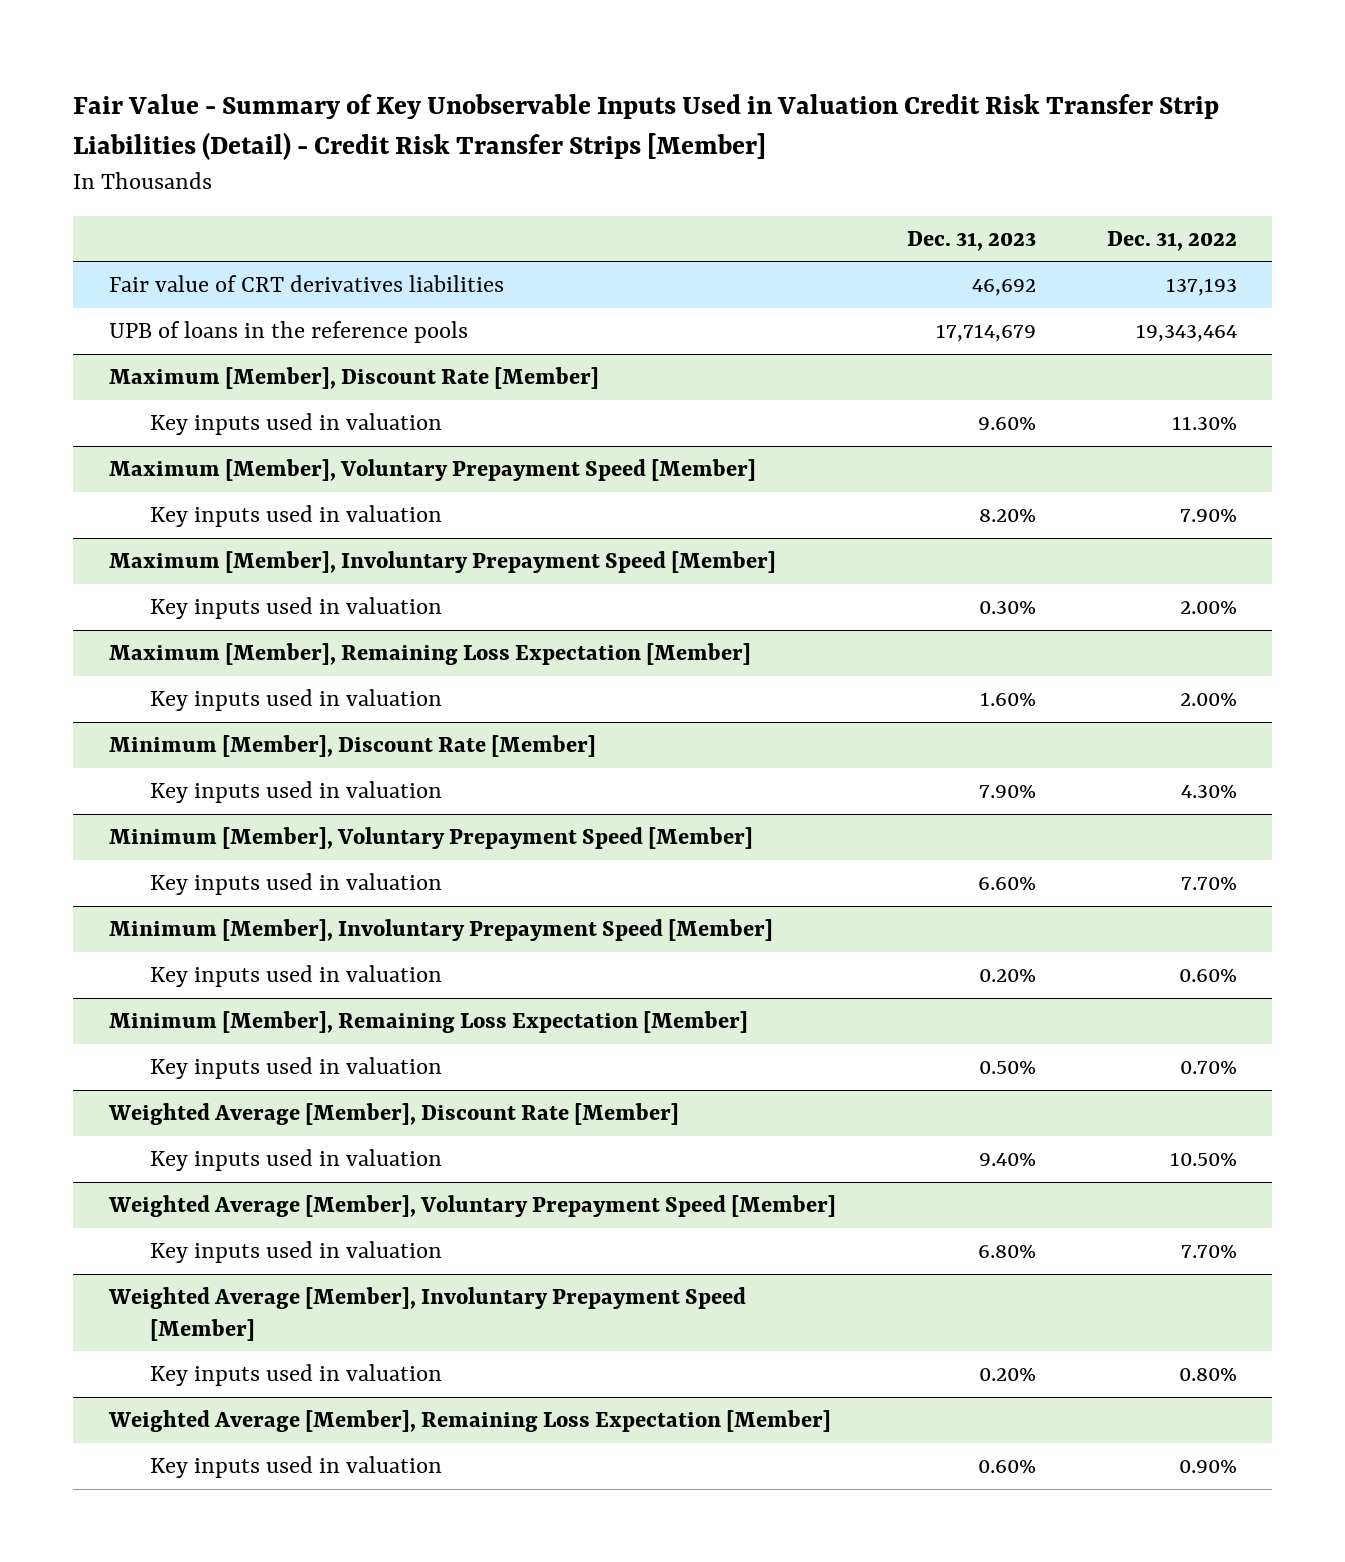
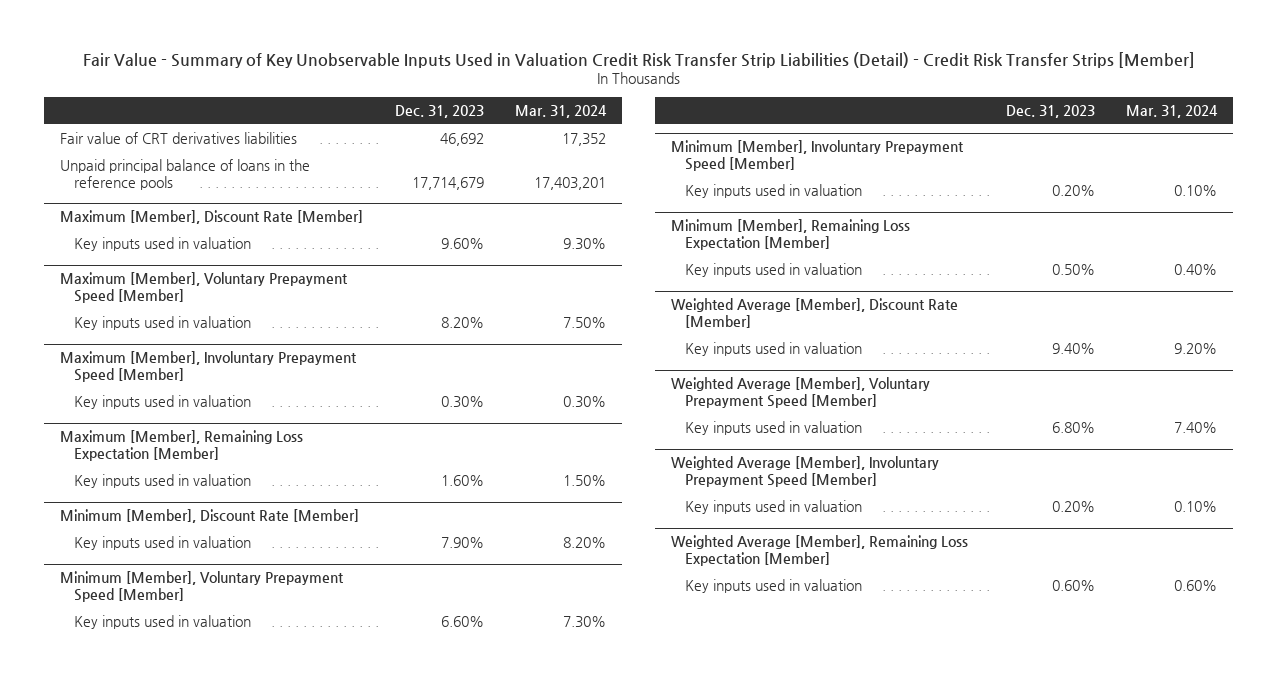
- | Dec. 31, 2023 | Dec. 31, 2022
+ | Dec. 31, 2023 | Mar. 31, 2024
- UPB of loans in the reference pools | 17,714,679 | 19,343,464
+ Unpaid principal balance of loans in the reference pools | 17,714,679 | 17,403,201

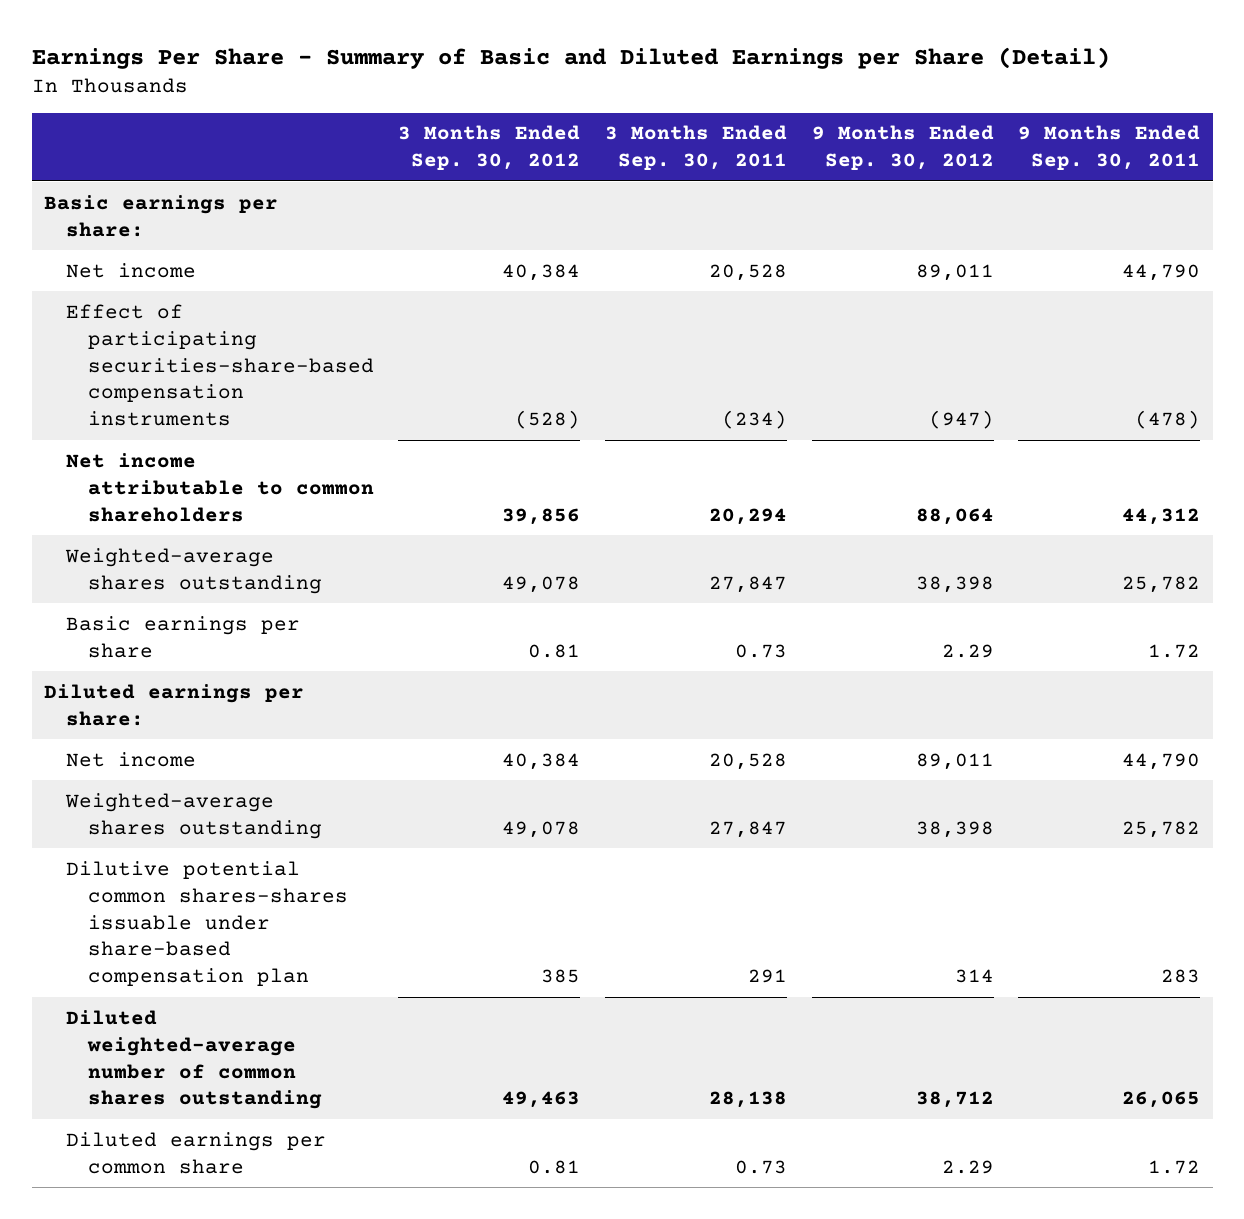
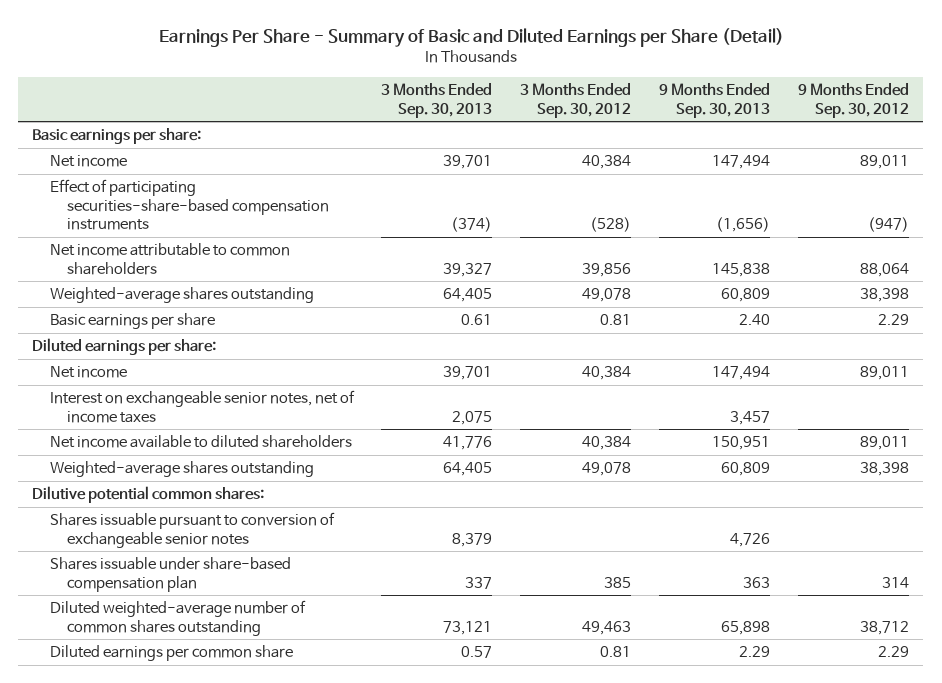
- | 3 Months Ended Sep. 30, 2012 | 3 Months Ended Sep. 30, 2011 | 9 Months Ended Sep. 30, 2012 | 9 Months Ended Sep. 30, 2011
+ | 3 Months Ended Sep. 30, 2013 | 3 Months Ended Sep. 30, 2012 | 9 Months Ended Sep. 30, 2013 | 9 Months Ended Sep. 30, 2012
+ Interest on exchangeable senior notes, net of income taxes | 2,075 | | 3,457 |
+ Net income available to diluted shareholders | 41,776 | 40,384 | 150,951 | 89,011
- Dilutive potential common shares-shares issuable under share-based compensation plan | 385 | 291 | 314 | 283
+ Dilutive potential common shares:
+ Shares issuable pursuant to conversion of exchangeable senior notes | 8,379 | | 4,726 |
+ Shares issuable under share-based compensation plan | 337 | 385 | 363 | 314

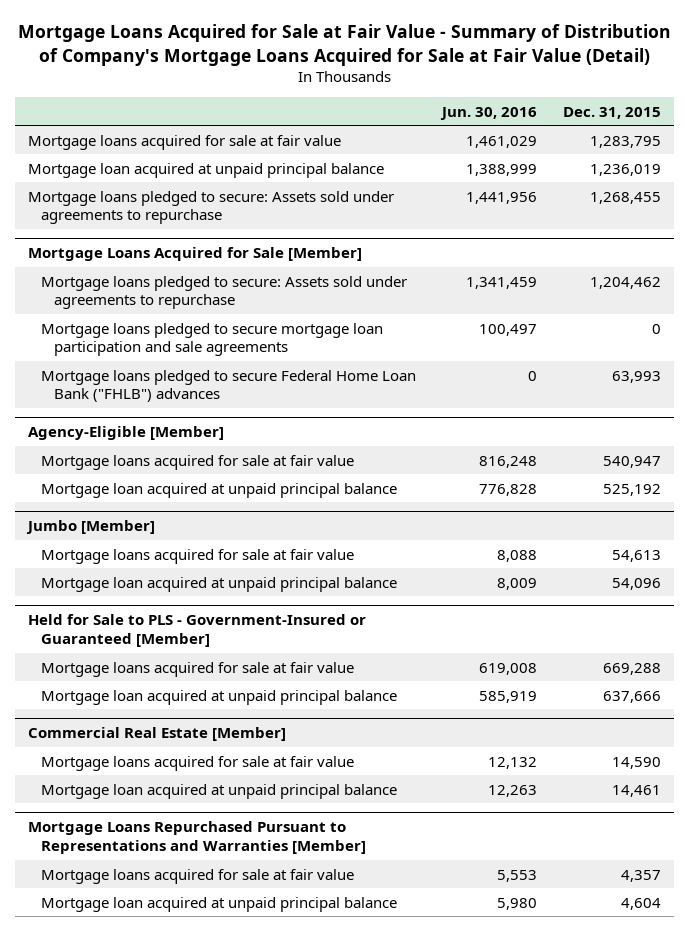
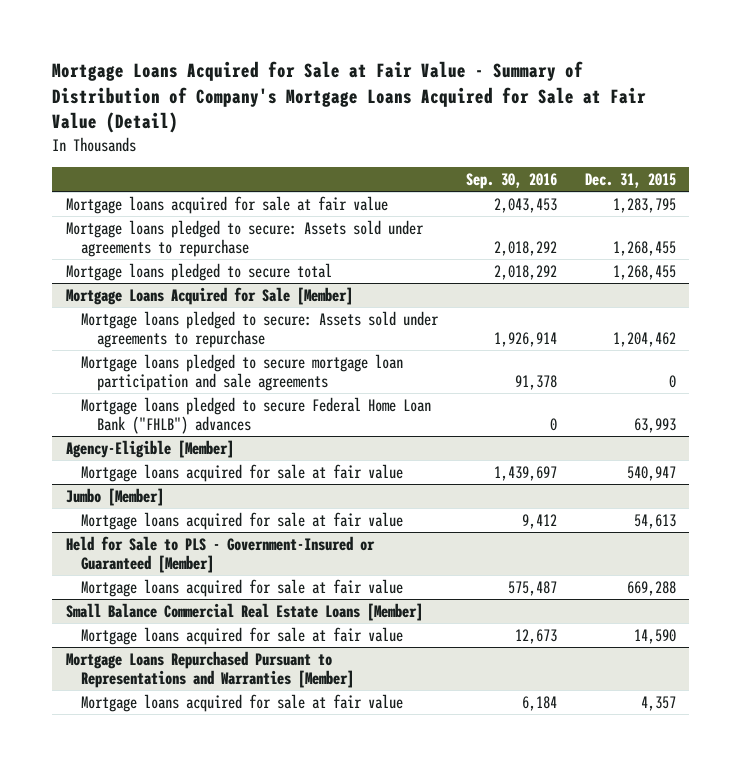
- | Jun. 30, 2016 | Dec. 31, 2015
+ | Sep. 30, 2016 | Dec. 31, 2015
- Mortgage loan acquired at unpaid principal balance | 1,388,999 | 1,236,019
+ Mortgage loans pledged to secure total | 2,018,292 | 1,268,455
@ Agency-Eligible [Member]
- Mortgage loan acquired at unpaid principal balance | 776,828 | 525,192
@ Jumbo [Member]
- Mortgage loan acquired at unpaid principal balance | 8,009 | 54,096
@ Held for Sale to PLS - Government-Insured or Guaranteed [Member]
- Mortgage loan acquired at unpaid principal balance | 585,919 | 637,666
- Commercial Real Estate [Member]
+ Small Balance Commercial Real Estate Loans [Member]
- Mortgage loan acquired at unpaid principal balance | 12,263 | 14,461
@ Mortgage Loans Repurchased Pursuant to Representations and Warranties [Member]
- Mortgage loan acquired at unpaid principal balance | 5,980 | 4,604

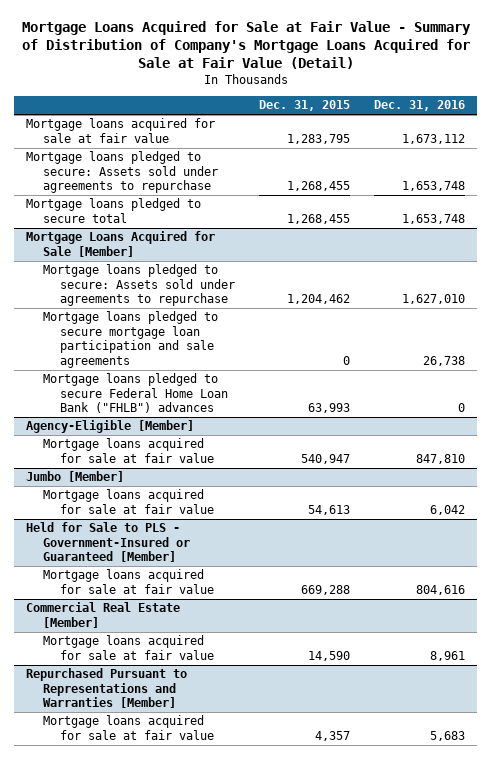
- | Sep. 30, 2016 | Dec. 31, 2015
+ | Dec. 31, 2015 | Dec. 31, 2016
- Small Balance Commercial Real Estate Loans [Member]
+ Commercial Real Estate [Member]
- Mortgage Loans Repurchased Pursuant to Representations and Warranties [Member]
+ Repurchased Pursuant to Representations and Warranties [Member]

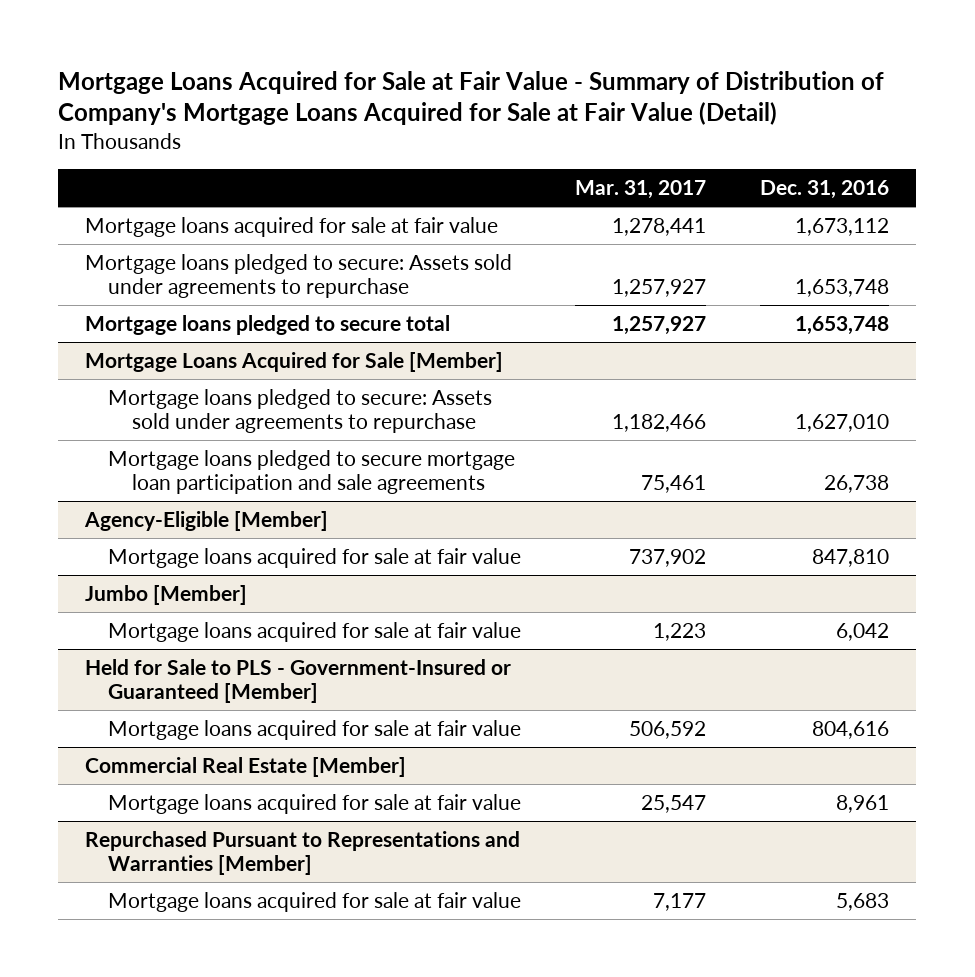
- | Dec. 31, 2015 | Dec. 31, 2016
+ | Mar. 31, 2017 | Dec. 31, 2016
@ Mortgage Loans Acquired for Sale [Member]
- Mortgage loans pledged to secure Federal Home Loan Bank ("FHLB") advances | 63,993 | 0

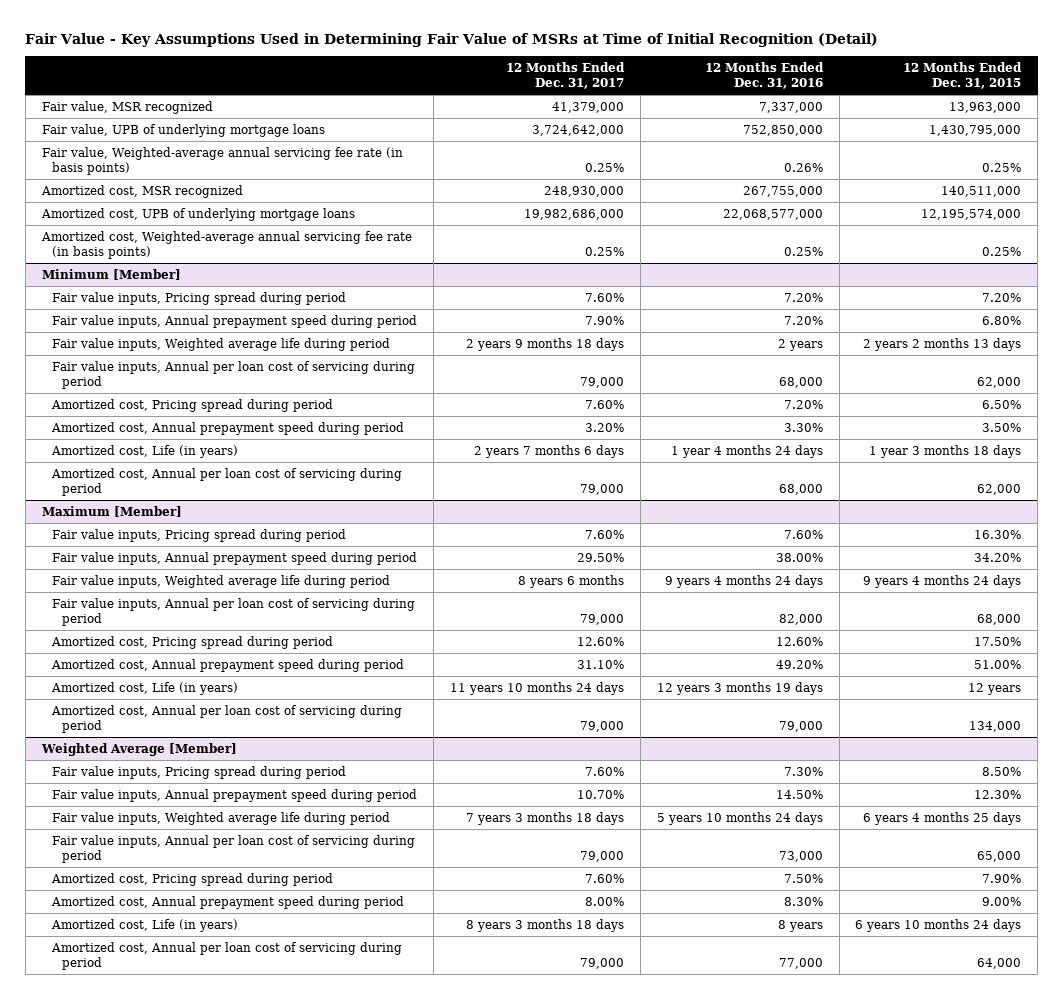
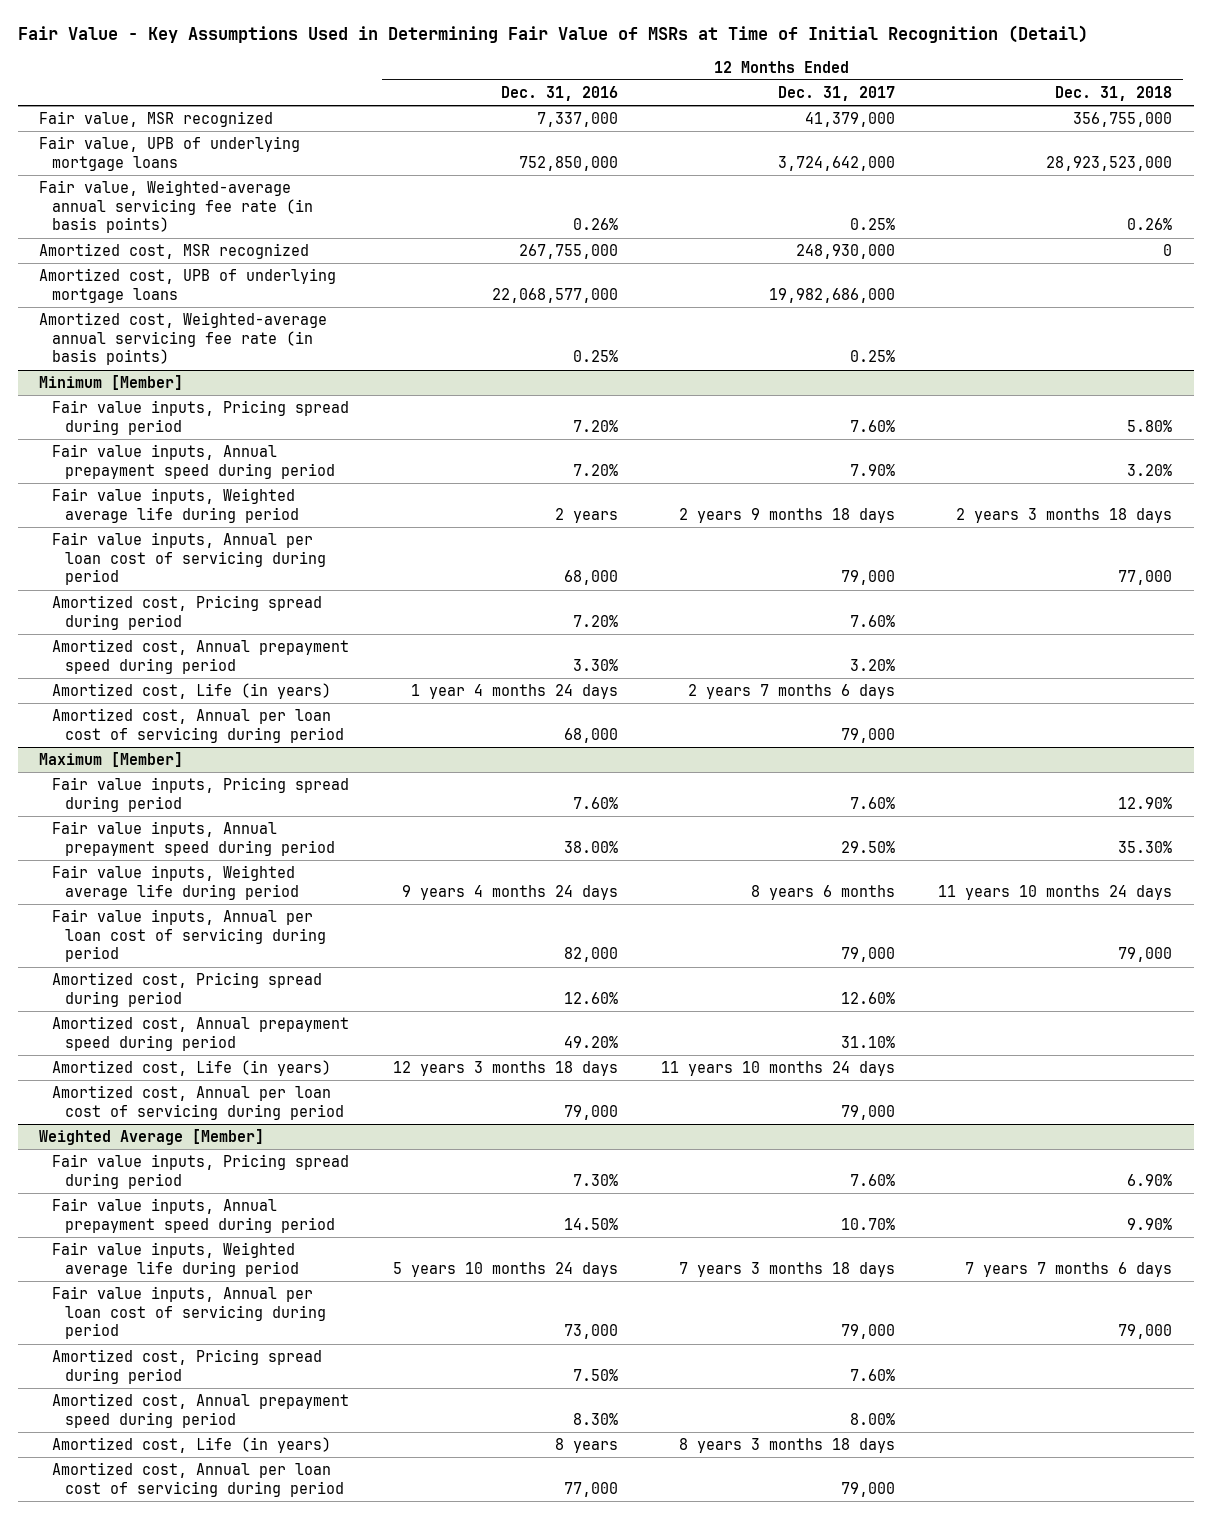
- | 12 Months Ended Dec. 31, 2017 | 12 Months Ended Dec. 31, 2016 | 12 Months Ended Dec. 31, 2015
+ | 12 Months Ended Dec. 31, 2016 | 12 Months Ended Dec. 31, 2017 | 12 Months Ended Dec. 31, 2018
@ Maximum [Member]
- Amortized cost, Life (in years) | 11 years 10 months 24 days | 12 years 3 months 19 days | 12 years
+ Amortized cost, Life (in years) | 12 years 3 months 18 days | 11 years 10 months 24 days |

